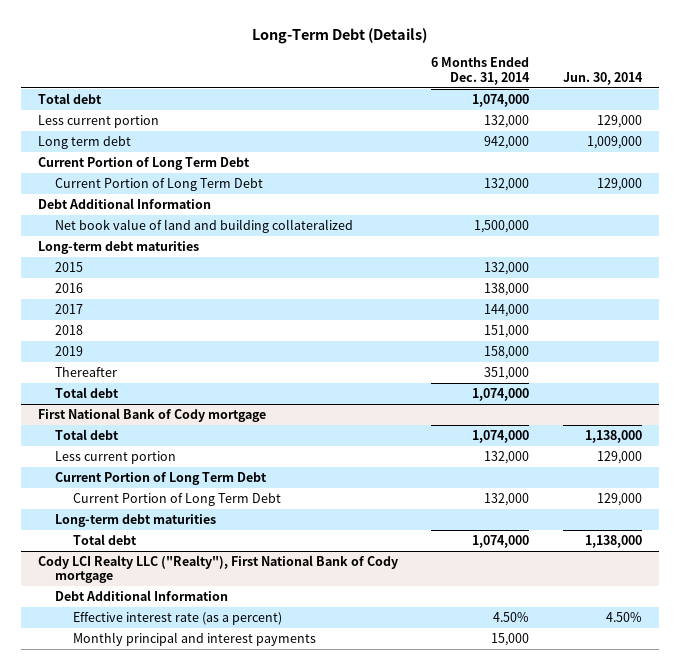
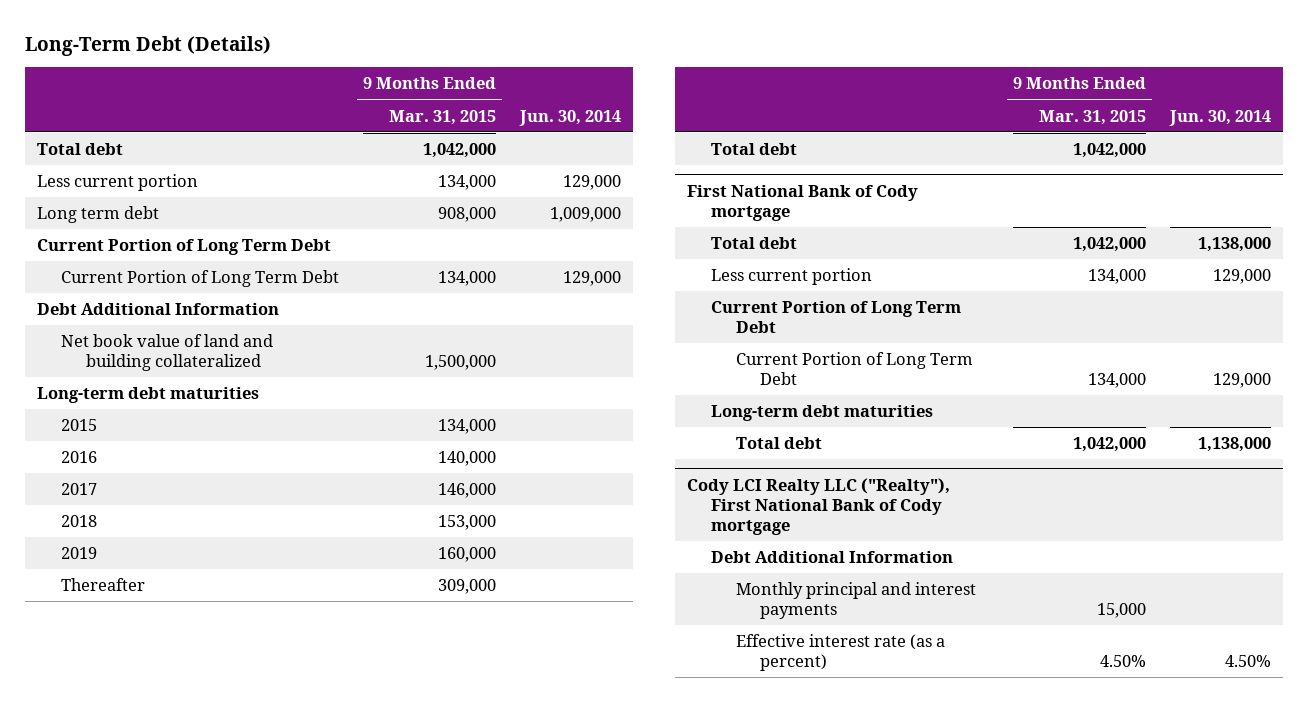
- | 6 Months Ended Dec. 31, 2014 | Jun. 30, 2014
+ | 9 Months Ended Mar. 31, 2015 | Jun. 30, 2014
@ Cody LCI Realty LLC ("Realty"), First National Bank of Cody mortgage
moved down: Effective interest rate (as a percent) | 4.50% | 4.50%

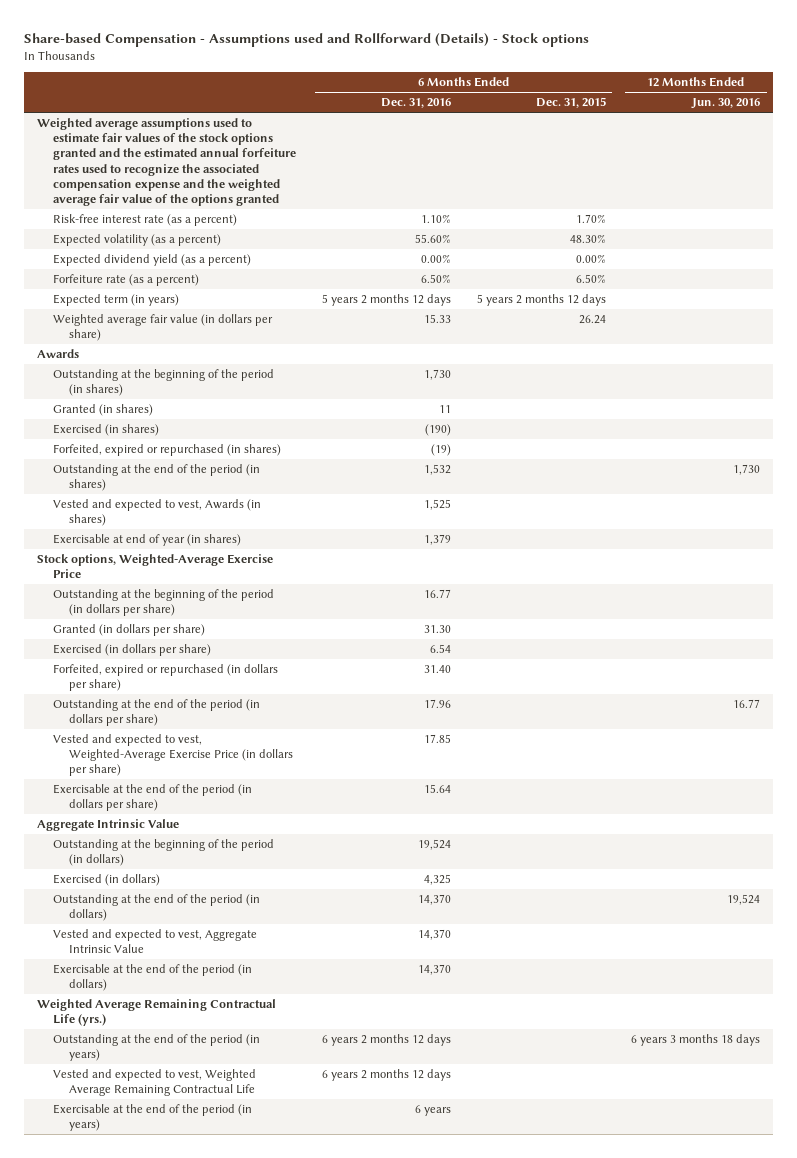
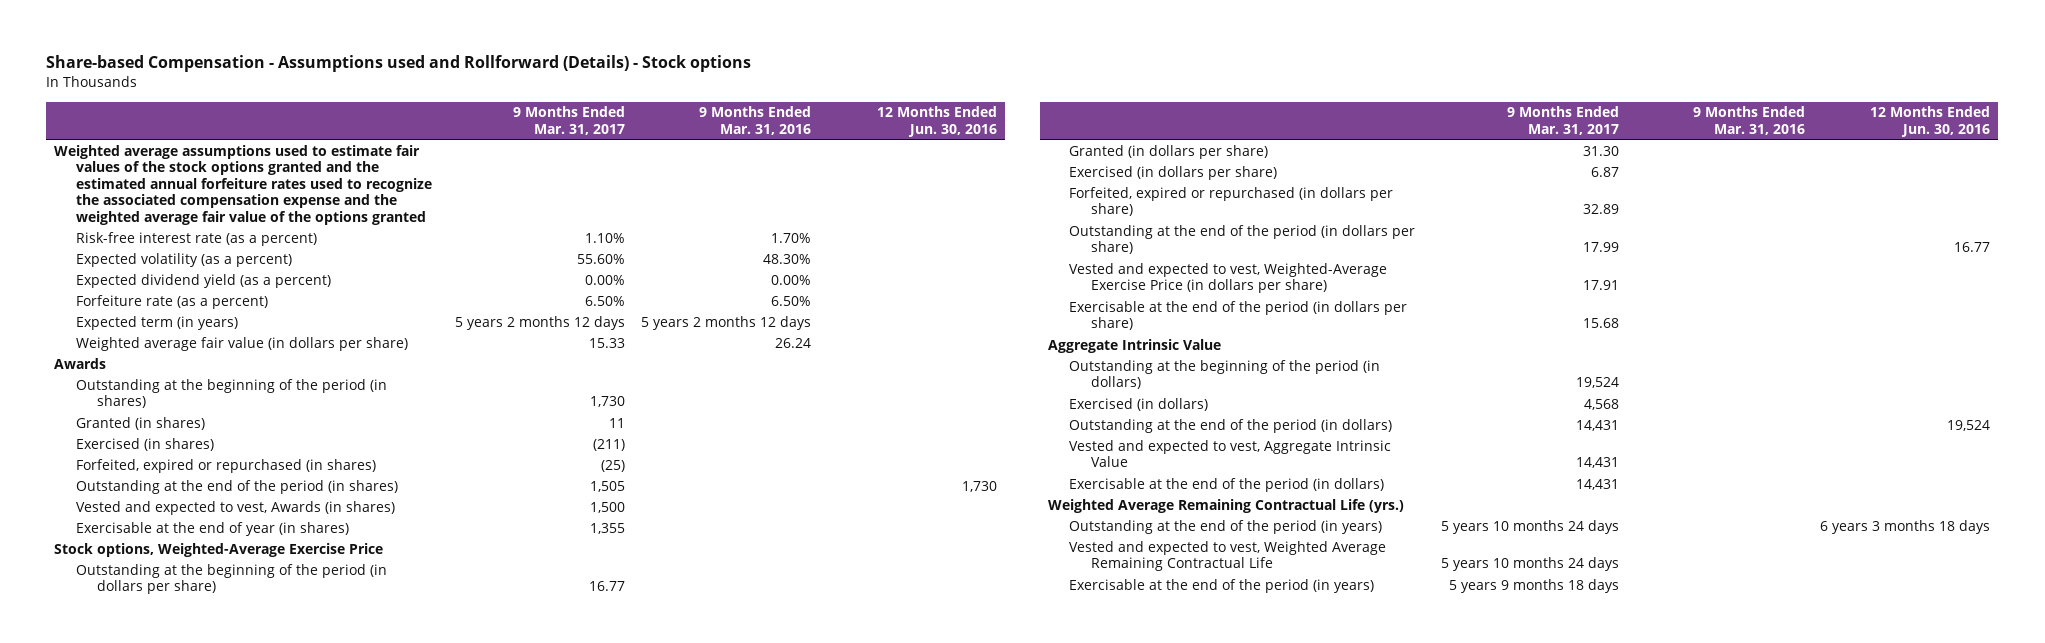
- | 6 Months Ended Dec. 31, 2016 | 6 Months Ended Dec. 31, 2015 | 12 Months Ended Jun. 30, 2016
+ | 9 Months Ended Mar. 31, 2017 | 9 Months Ended Mar. 31, 2016 | 12 Months Ended Jun. 30, 2016
- Exercisable at end of year (in shares) | 1,379 | |
+ Exercisable at the end of year (in shares) | 1,355 | |

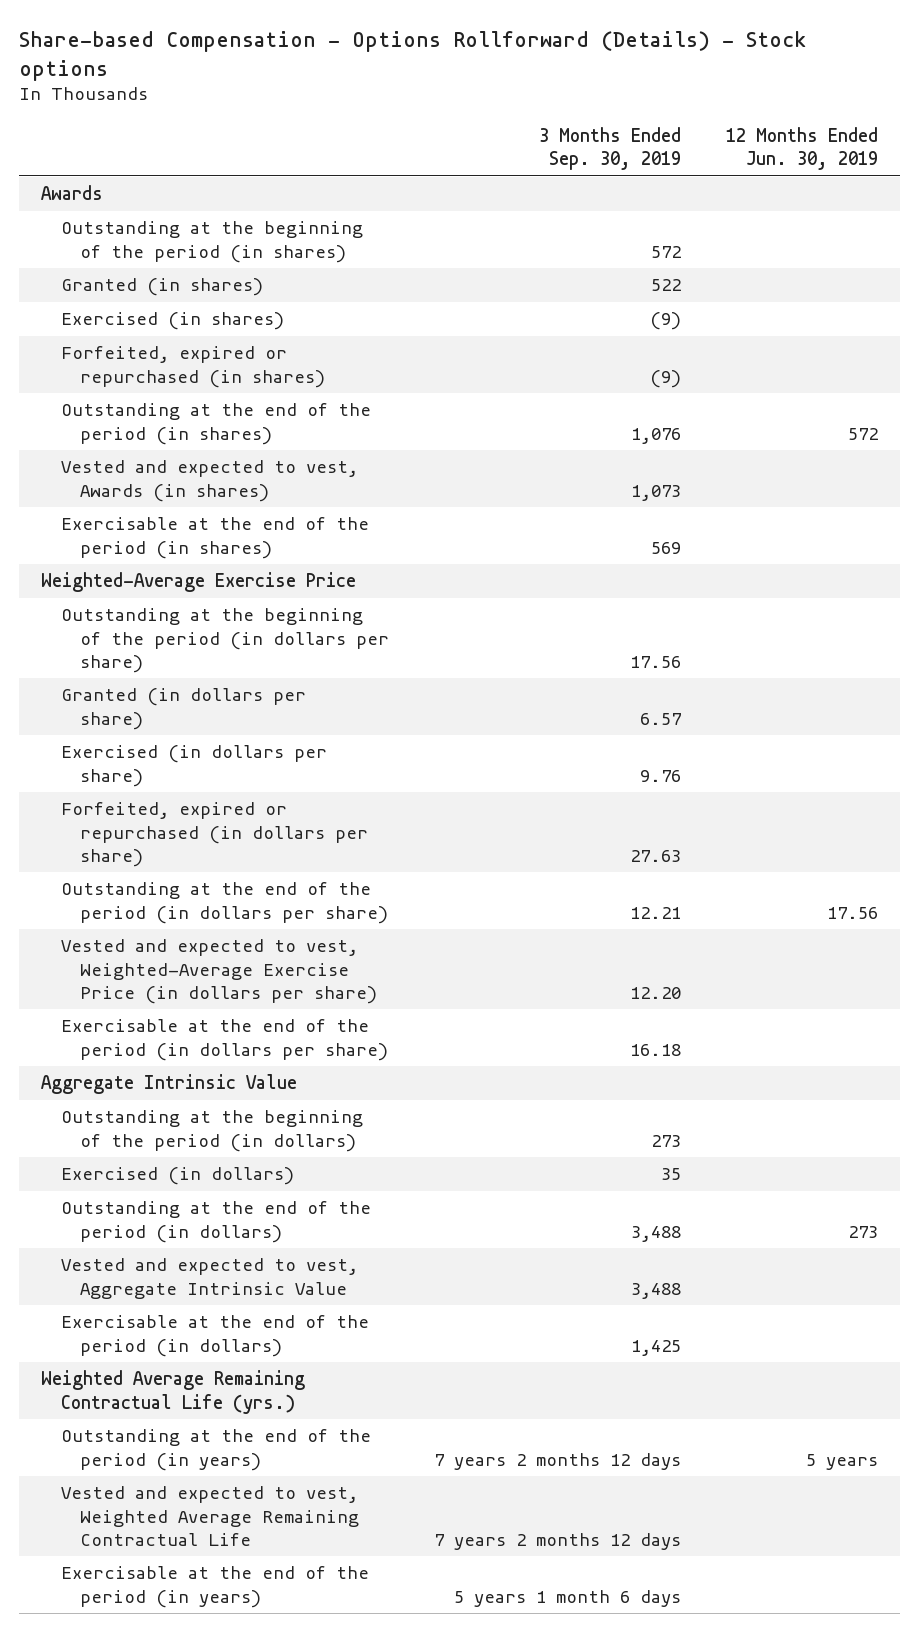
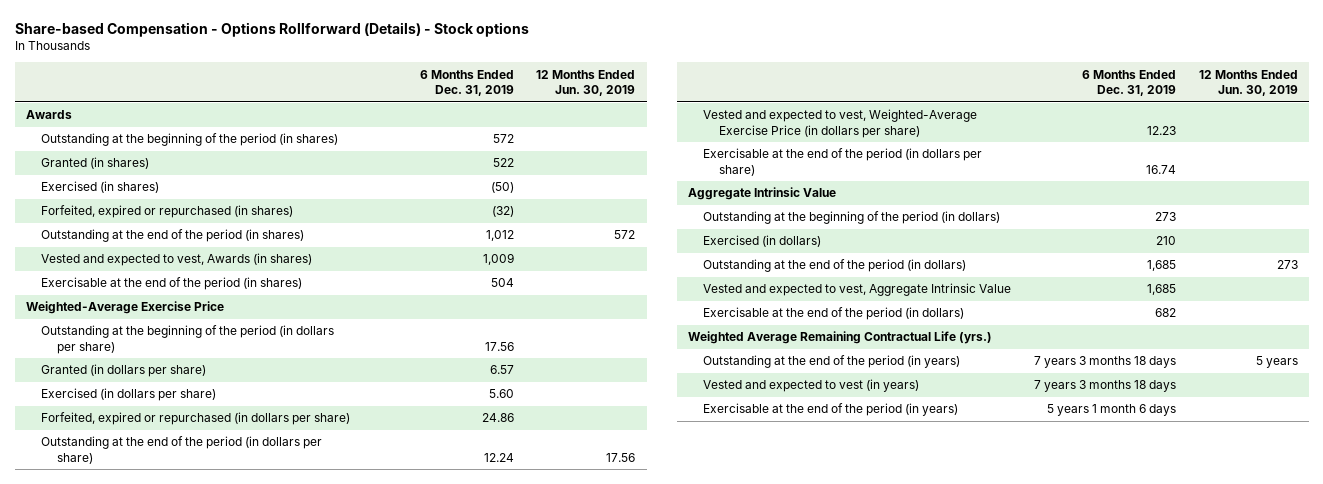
- | 3 Months Ended Sep. 30, 2019 | 12 Months Ended Jun. 30, 2019
+ | 6 Months Ended Dec. 31, 2019 | 12 Months Ended Jun. 30, 2019
- Vested and expected to vest, Weighted Average Remaining Contractual Life | 7 years 2 months 12 days |
+ Vested and expected to vest (in years) | 7 years 3 months 18 days |

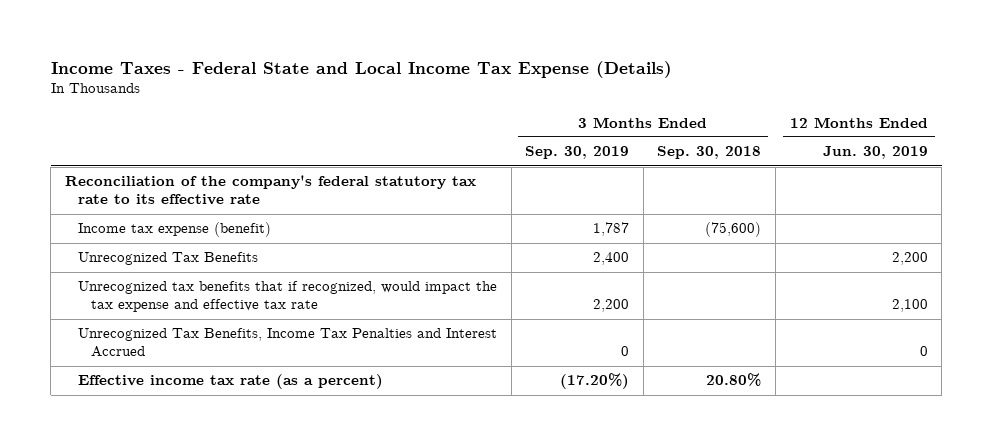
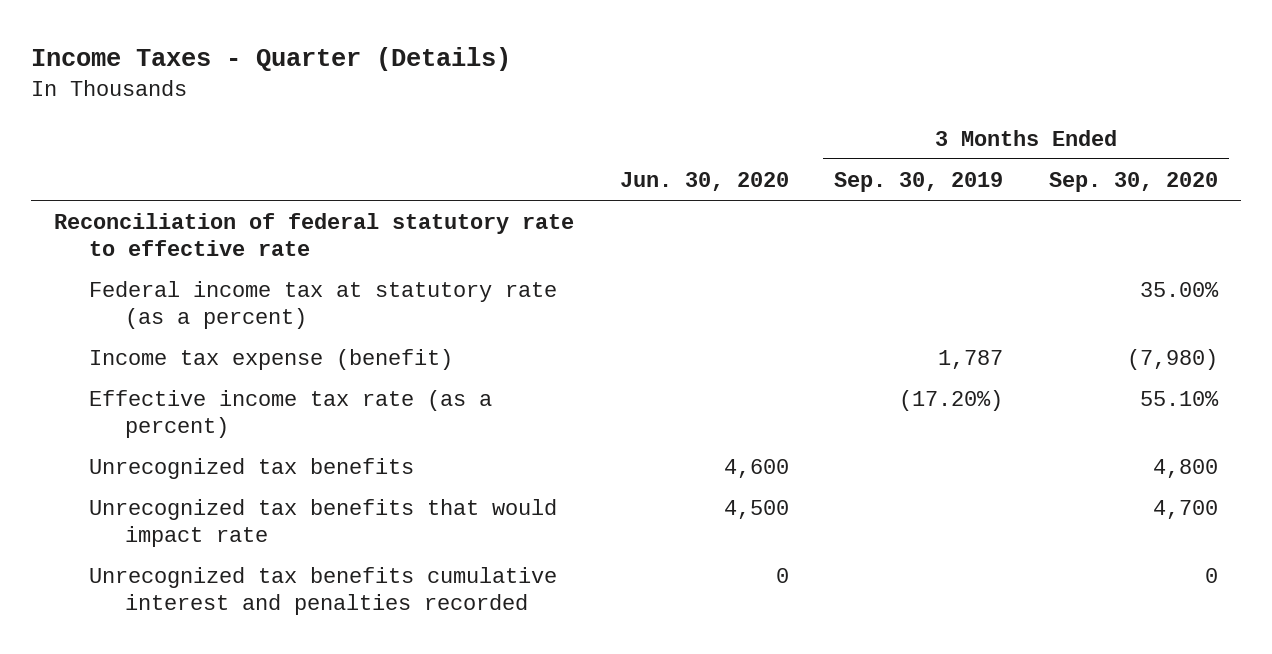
- Income Taxes - Federal State and Local Income Tax Expense (Details)
+ Income Taxes - Quarter (Details)
- | 3 Months Ended Sep. 30, 2019 | 3 Months Ended Sep. 30, 2018 | 12 Months Ended Jun. 30, 2019
+ | Jun. 30, 2020 | 3 Months Ended Sep. 30, 2019 | 3 Months Ended Sep. 30, 2020
- Reconciliation of the company's federal statutory tax rate to its effective rate
+ Reconciliation of federal statutory rate to effective rate
+ Federal income tax at statutory rate (as a percent) | | | 35.00%
- Unrecognized Tax Benefits | 2,400 | | 2,200
- Unrecognized tax benefits that if recognized, would impact the tax expense and effective tax rate | 2,200 | | 2,100
- Unrecognized Tax Benefits, Income Tax Penalties and Interest Accrued | 0 | | 0
+ Unrecognized tax benefits | 4,600 | | 4,800
+ Unrecognized tax benefits that would impact rate | 4,500 | | 4,700
+ Unrecognized tax benefits cumulative interest and penalties recorded | 0 | | 0

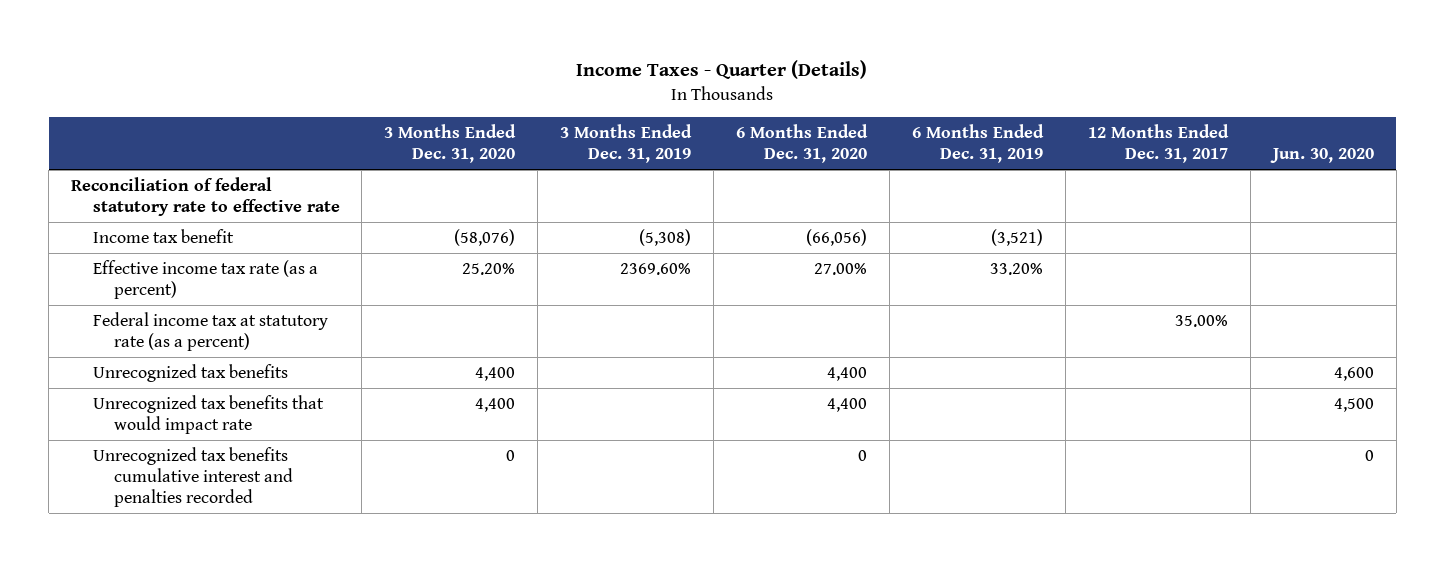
- | Jun. 30, 2020 | 3 Months Ended Sep. 30, 2019 | 3 Months Ended Sep. 30, 2020
+ | 3 Months Ended Dec. 31, 2020 | 3 Months Ended Dec. 31, 2019 | 6 Months Ended Dec. 31, 2020 | 6 Months Ended Dec. 31, 2019 | 12 Months Ended Dec. 31, 2017 | Jun. 30, 2020
- Income tax expense (benefit) | | 1,787 | (7,980)
+ Income tax benefit | (58,076) | (5,308) | (66,056) | (3,521) | |
moved down: Federal income tax at statutory rate (as a percent) | | | | | 35.00% |

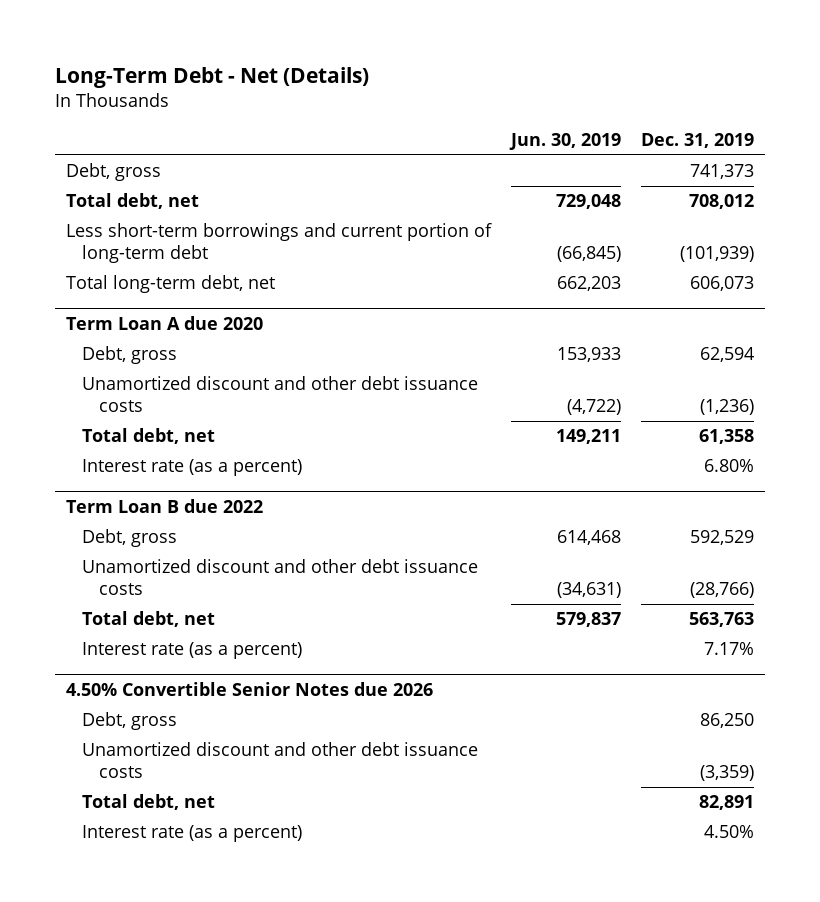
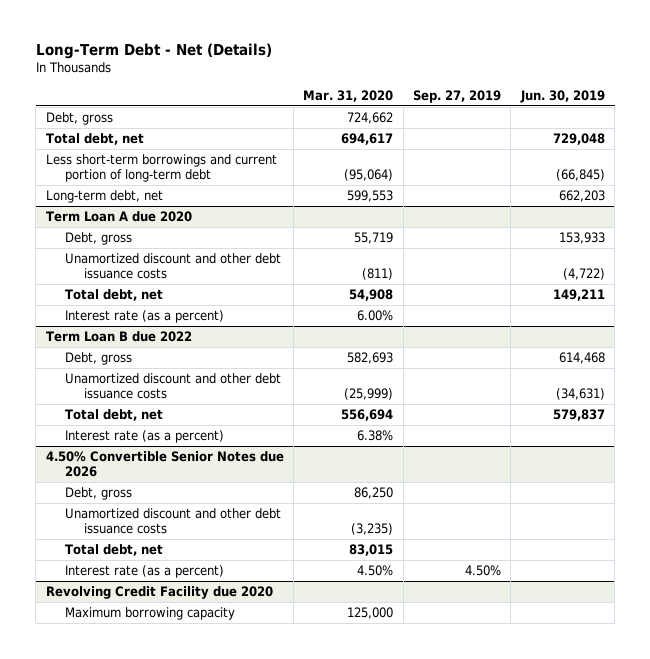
- | Jun. 30, 2019 | Dec. 31, 2019
+ | Mar. 31, 2020 | Sep. 27, 2019 | Jun. 30, 2019
- Total long-term debt, net | 662,203 | 606,073
+ Long-term debt, net | 599,553 | | 662,203
+ Revolving Credit Facility due 2020
+ Maximum borrowing capacity | 125,000 | |

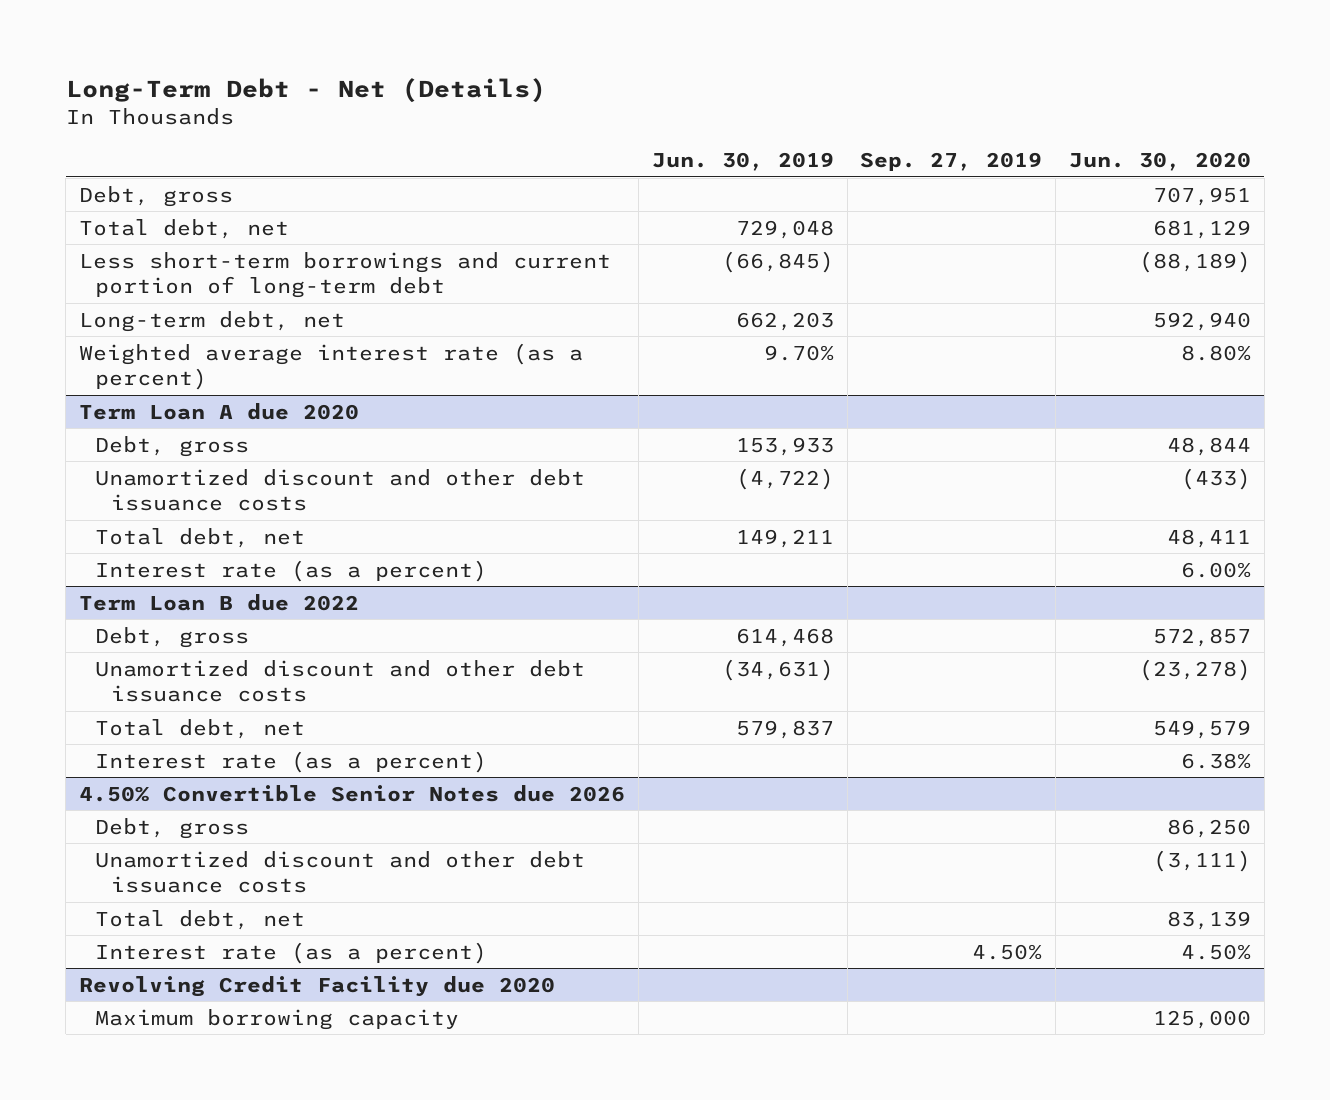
- | Mar. 31, 2020 | Sep. 27, 2019 | Jun. 30, 2019
+ | Jun. 30, 2019 | Sep. 27, 2019 | Jun. 30, 2020
+ Weighted average interest rate (as a percent) | 9.70% | | 8.80%

